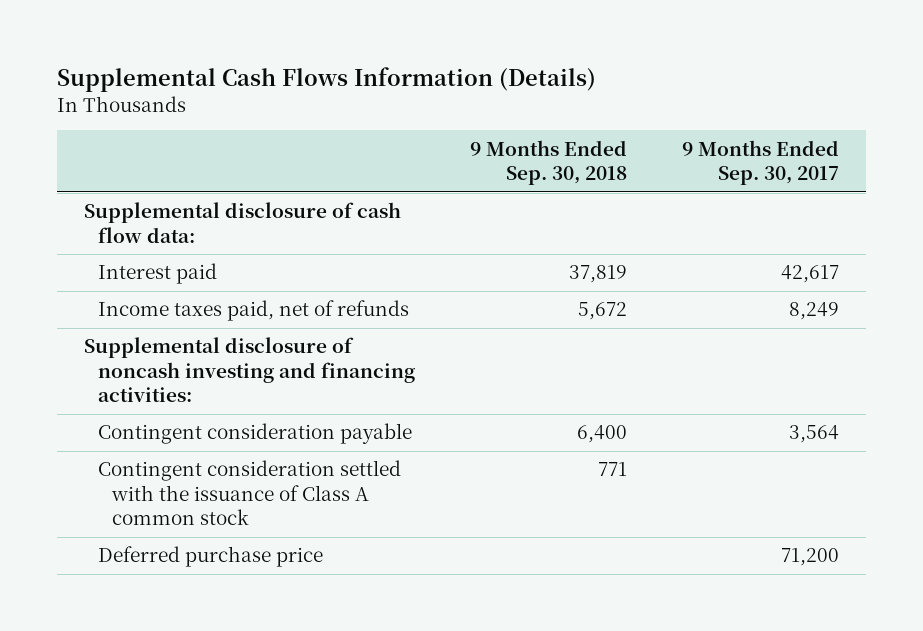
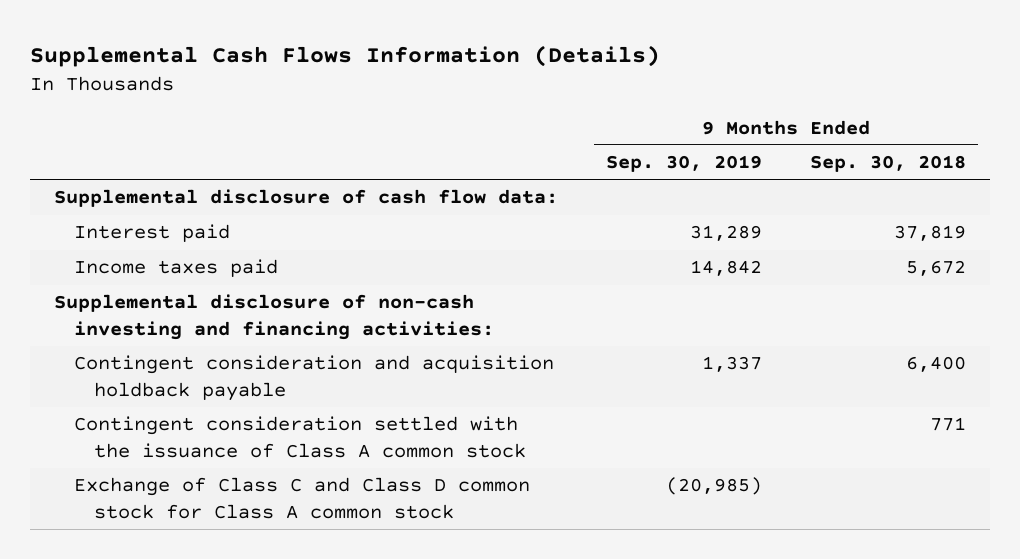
- | 9 Months Ended Sep. 30, 2018 | 9 Months Ended Sep. 30, 2017
+ | 9 Months Ended Sep. 30, 2019 | 9 Months Ended Sep. 30, 2018
- Income taxes paid, net of refunds | 5,672 | 8,249
- Supplemental disclosure of noncash investing and financing activities:
- Contingent consideration payable | 6,400 | 3,564
+ Income taxes paid | 14,842 | 5,672
+ Supplemental disclosure of non-cash investing and financing activities:
+ Contingent consideration and acquisition holdback payable | 1,337 | 6,400
- Deferred purchase price | | 71,200
+ Exchange of Class C and Class D common stock for Class A common stock | (20,985) |

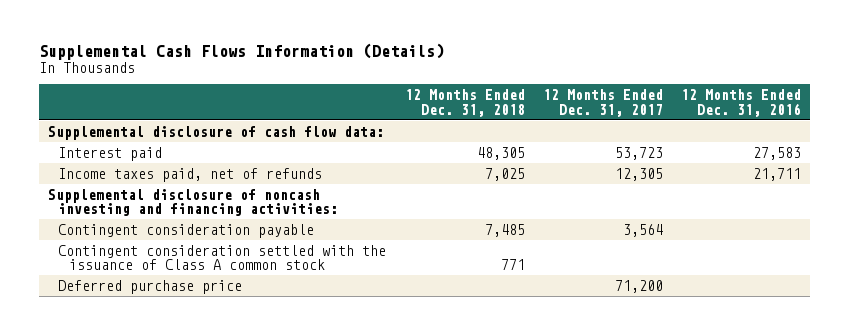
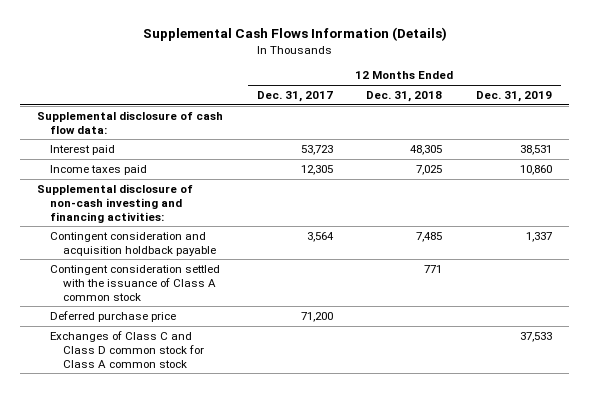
- | 12 Months Ended Dec. 31, 2018 | 12 Months Ended Dec. 31, 2017 | 12 Months Ended Dec. 31, 2016
+ | 12 Months Ended Dec. 31, 2017 | 12 Months Ended Dec. 31, 2018 | 12 Months Ended Dec. 31, 2019
- Income taxes paid, net of refunds | 7,025 | 12,305 | 21,711
- Supplemental disclosure of noncash investing and financing activities:
- Contingent consideration payable | 7,485 | 3,564 |
+ Income taxes paid | 12,305 | 7,025 | 10,860
+ Supplemental disclosure of non-cash investing and financing activities:
+ Contingent consideration and acquisition holdback payable | 3,564 | 7,485 | 1,337
+ Exchanges of Class C and Class D common stock for Class A common stock | | | 37,533

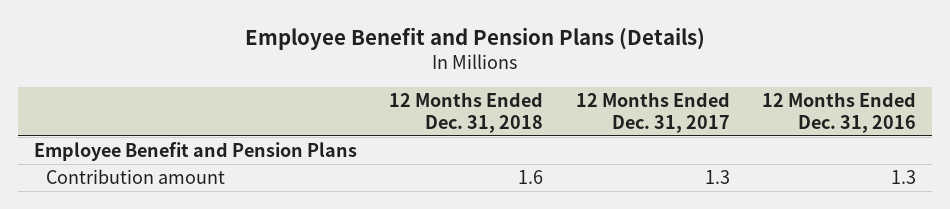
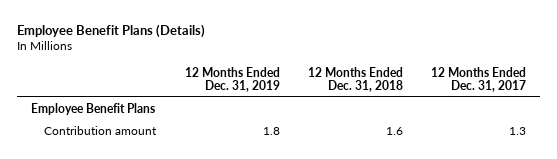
- Employee Benefit and Pension Plans (Details)
+ Employee Benefit Plans (Details)
- | 12 Months Ended Dec. 31, 2018 | 12 Months Ended Dec. 31, 2017 | 12 Months Ended Dec. 31, 2016
+ | 12 Months Ended Dec. 31, 2019 | 12 Months Ended Dec. 31, 2018 | 12 Months Ended Dec. 31, 2017
- Employee Benefit and Pension Plans
+ Employee Benefit Plans

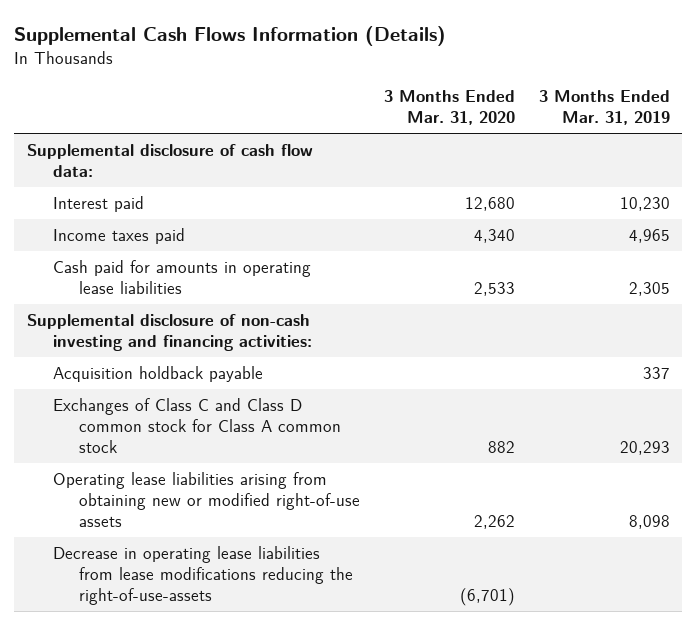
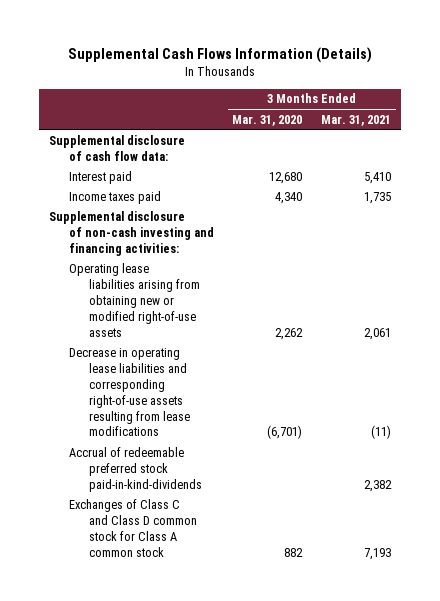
- | 3 Months Ended Mar. 31, 2020 | 3 Months Ended Mar. 31, 2019
+ | 3 Months Ended Mar. 31, 2020 | 3 Months Ended Mar. 31, 2021
- Cash paid for amounts in operating lease liabilities | 2,533 | 2,305
- Acquisition holdback payable | | 337
- Decrease in operating lease liabilities from lease modifications reducing the right-of-use-assets | (6,701) |
+ Decrease in operating lease liabilities and corresponding right-of-use assets resulting from lease modifications | (6,701) | (11)
+ Accrual of redeemable preferred stock paid-in-kind-dividends | | 2,382
moved down: Exchanges of Class C and Class D common stock for Class A common stock | 882 | 7,193

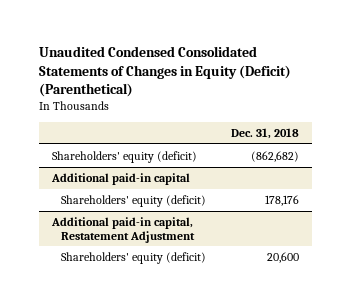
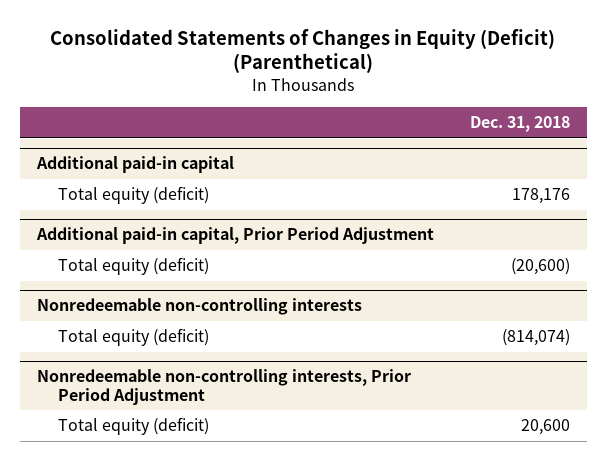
- Unaudited Condensed Consolidated Statements of Changes in Equity (Deficit) (Parenthetical)
+ Consolidated Statements of Changes in Equity (Deficit) (Parenthetical)
- Shareholders' equity (deficit) | (862,682)
@ Additional paid-in capital
- Shareholders' equity (deficit) | 178,176
- Additional paid-in capital, Restatement Adjustment
- Shareholders' equity (deficit) | 20,600
@ Additional paid-in capital
+ Total equity (deficit) | 178,176
+ Additional paid-in capital, Prior Period Adjustment
+ Total equity (deficit) | (20,600)
+ Nonredeemable non-controlling interests
+ Total equity (deficit) | (814,074)
+ Nonredeemable non-controlling interests, Prior Period Adjustment
+ Total equity (deficit) | 20,600

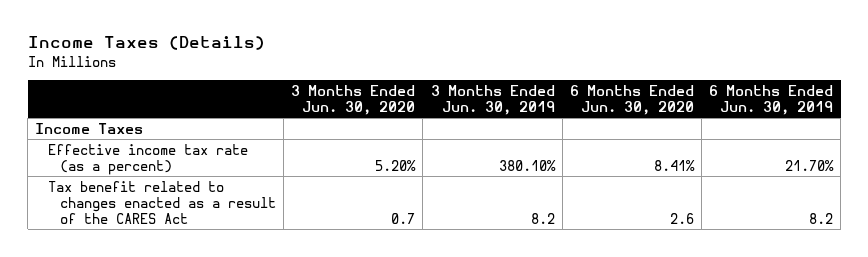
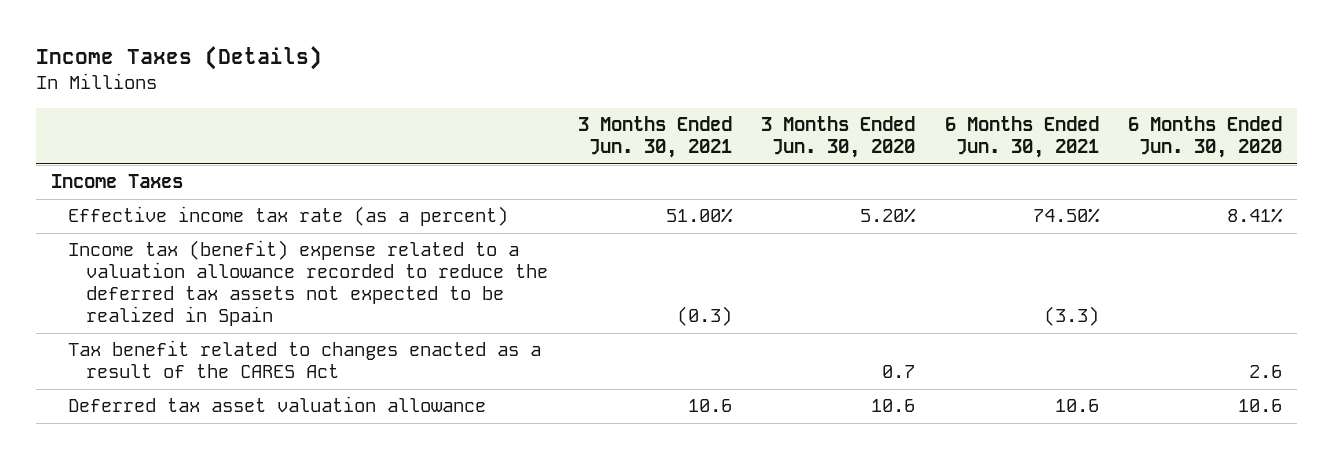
- | 3 Months Ended Jun. 30, 2020 | 3 Months Ended Jun. 30, 2019 | 6 Months Ended Jun. 30, 2020 | 6 Months Ended Jun. 30, 2019
+ | 3 Months Ended Jun. 30, 2021 | 3 Months Ended Jun. 30, 2020 | 6 Months Ended Jun. 30, 2021 | 6 Months Ended Jun. 30, 2020
+ Income tax (benefit) expense related to a valuation allowance recorded to reduce the deferred tax assets not expected to be realized in Spain | (0.3) | | (3.3) |
+ Deferred tax asset valuation allowance | 10.6 | 10.6 | 10.6 | 10.6

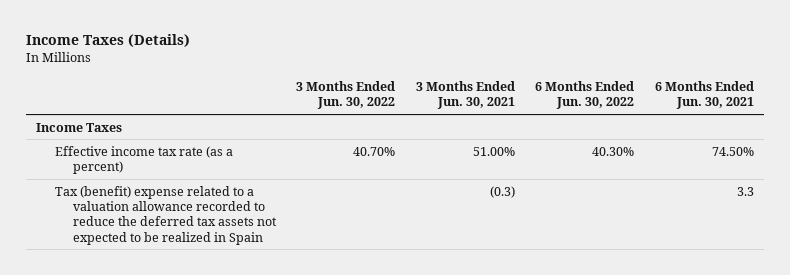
- | 3 Months Ended Jun. 30, 2021 | 3 Months Ended Jun. 30, 2020 | 6 Months Ended Jun. 30, 2021 | 6 Months Ended Jun. 30, 2020
+ | 3 Months Ended Jun. 30, 2022 | 3 Months Ended Jun. 30, 2021 | 6 Months Ended Jun. 30, 2022 | 6 Months Ended Jun. 30, 2021
- Income tax (benefit) expense related to a valuation allowance recorded to reduce the deferred tax assets not expected to be realized in Spain | (0.3) | | (3.3) |
- Tax benefit related to changes enacted as a result of the CARES Act | | 0.7 | | 2.6
- Deferred tax asset valuation allowance | 10.6 | 10.6 | 10.6 | 10.6
+ Tax (benefit) expense related to a valuation allowance recorded to reduce the deferred tax assets not expected to be realized in Spain | | (0.3) | | 3.3

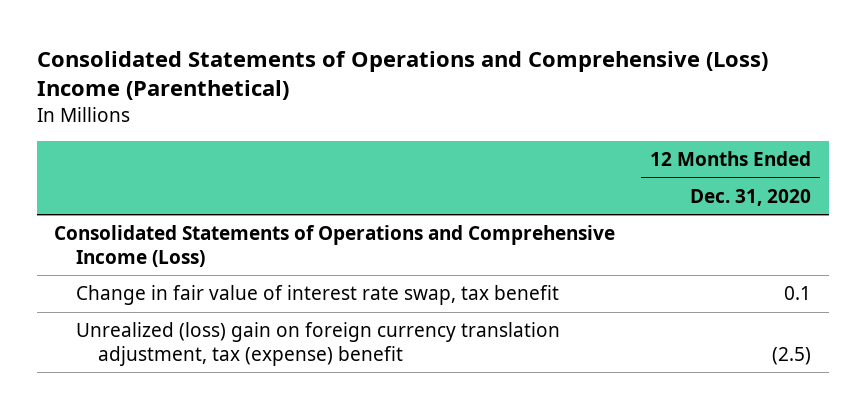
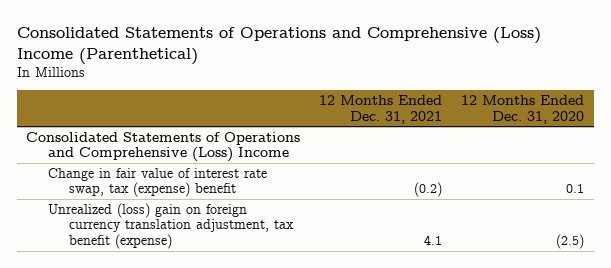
- | 12 Months Ended Dec. 31, 2020
+ | 12 Months Ended Dec. 31, 2021 | 12 Months Ended Dec. 31, 2020
- Consolidated Statements of Operations and Comprehensive Income (Loss)
- Change in fair value of interest rate swap, tax benefit | 0.1
- Unrealized (loss) gain on foreign currency translation adjustment, tax (expense) benefit | (2.5)
+ Consolidated Statements of Operations and Comprehensive (Loss) Income
+ Change in fair value of interest rate swap, tax (expense) benefit | (0.2) | 0.1
+ Unrealized (loss) gain on foreign currency translation adjustment, tax benefit (expense) | 4.1 | (2.5)

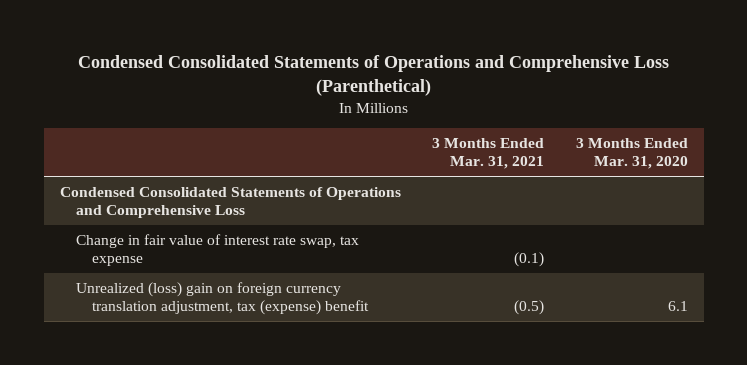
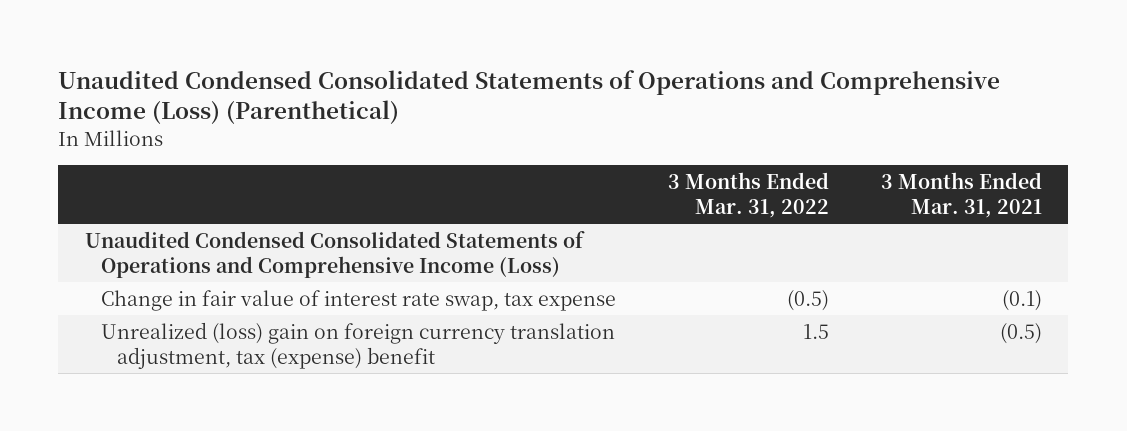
- Condensed Consolidated Statements of Operations and Comprehensive Loss (Parenthetical)
+ Unaudited Condensed Consolidated Statements of Operations and Comprehensive Income (Loss) (Parenthetical)
- | 3 Months Ended Mar. 31, 2021 | 3 Months Ended Mar. 31, 2020
+ | 3 Months Ended Mar. 31, 2022 | 3 Months Ended Mar. 31, 2021
- Condensed Consolidated Statements of Operations and Comprehensive Loss
+ Unaudited Condensed Consolidated Statements of Operations and Comprehensive Income (Loss)

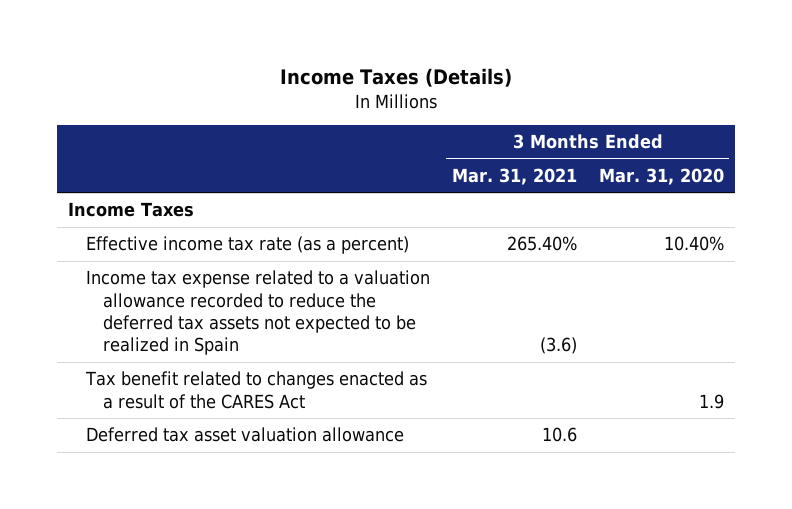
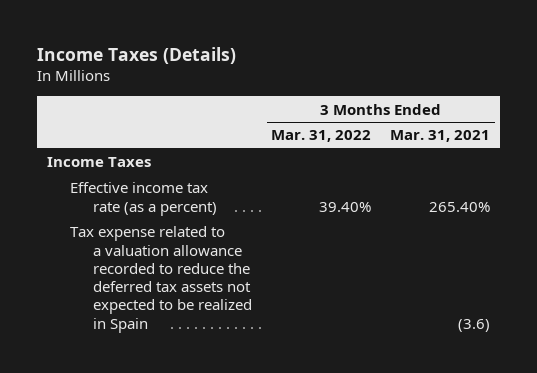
- | 3 Months Ended Mar. 31, 2021 | 3 Months Ended Mar. 31, 2020
+ | 3 Months Ended Mar. 31, 2022 | 3 Months Ended Mar. 31, 2021
- Income tax expense related to a valuation allowance recorded to reduce the deferred tax assets not expected to be realized in Spain | (3.6) |
- Tax benefit related to changes enacted as a result of the CARES Act | | 1.9
- Deferred tax asset valuation allowance | 10.6 |
+ Tax expense related to a valuation allowance recorded to reduce the deferred tax assets not expected to be realized in Spain | | (3.6)

